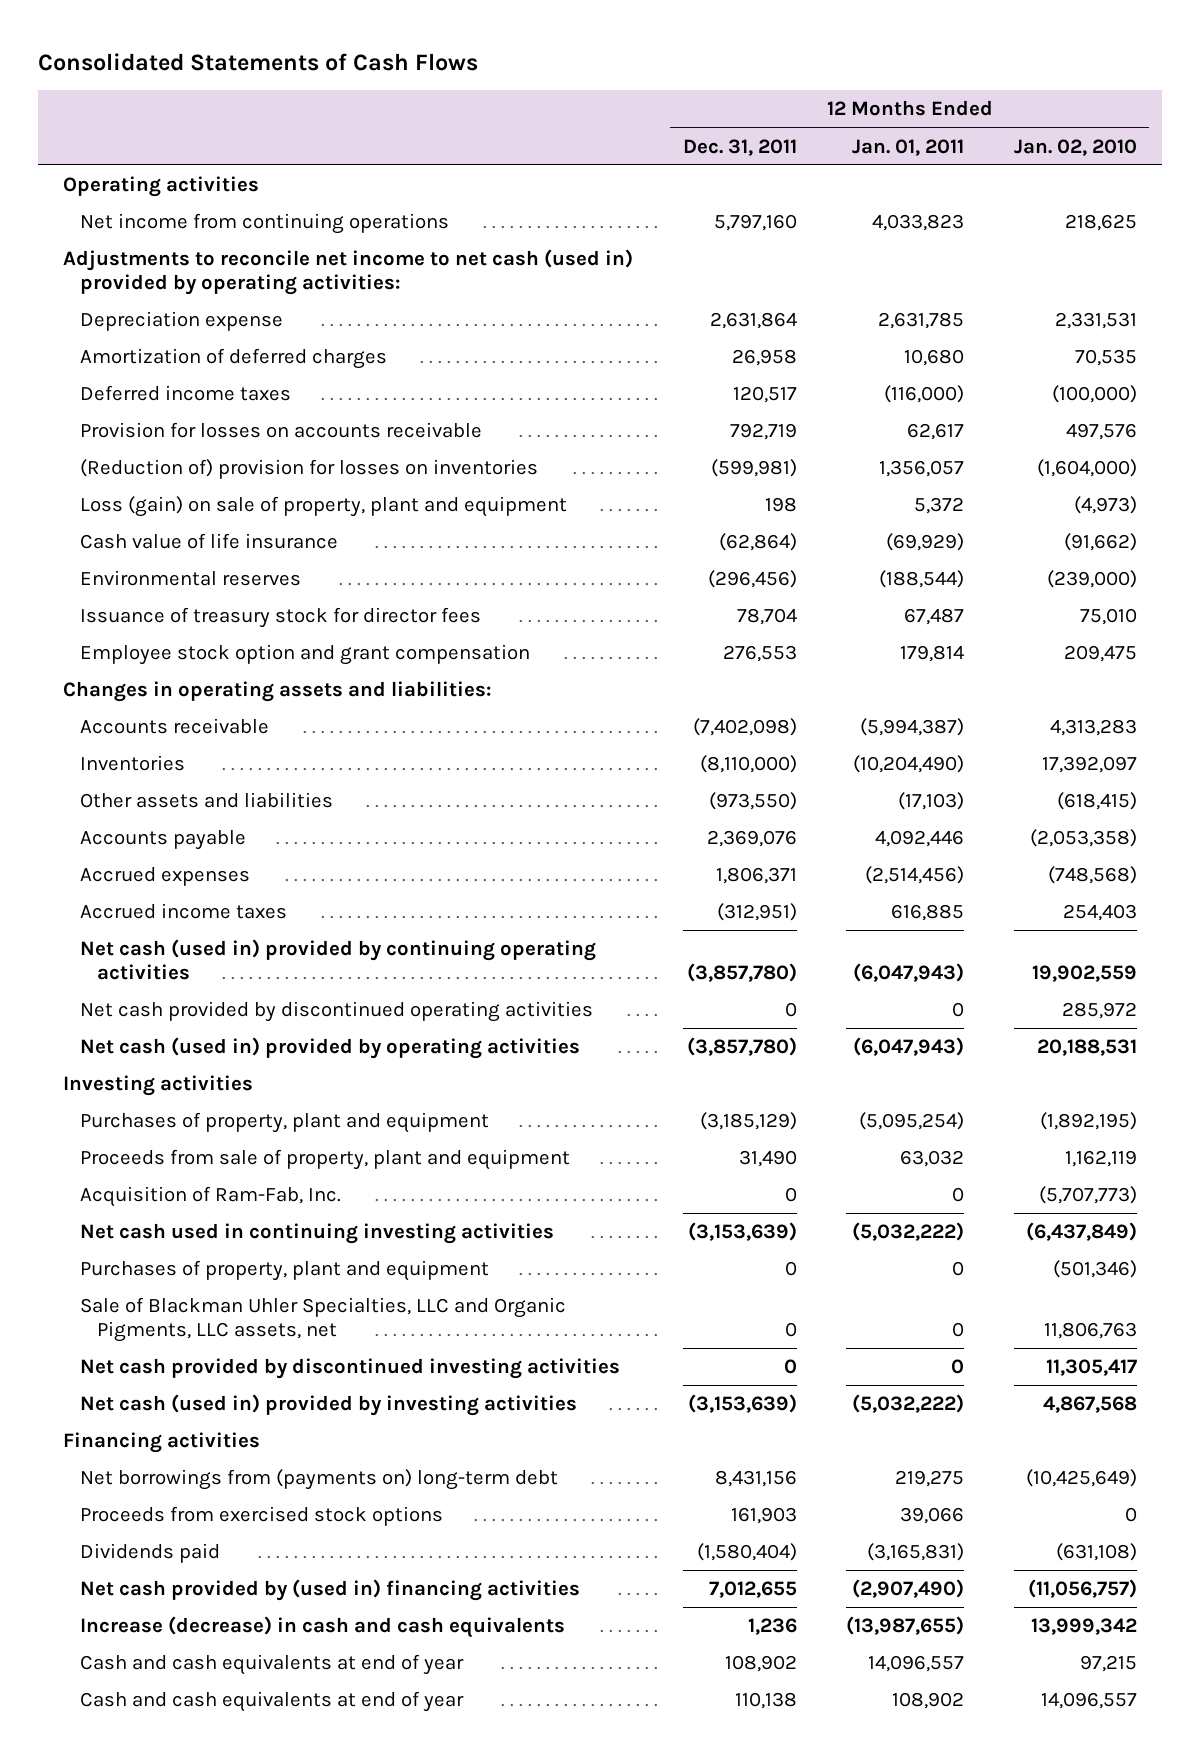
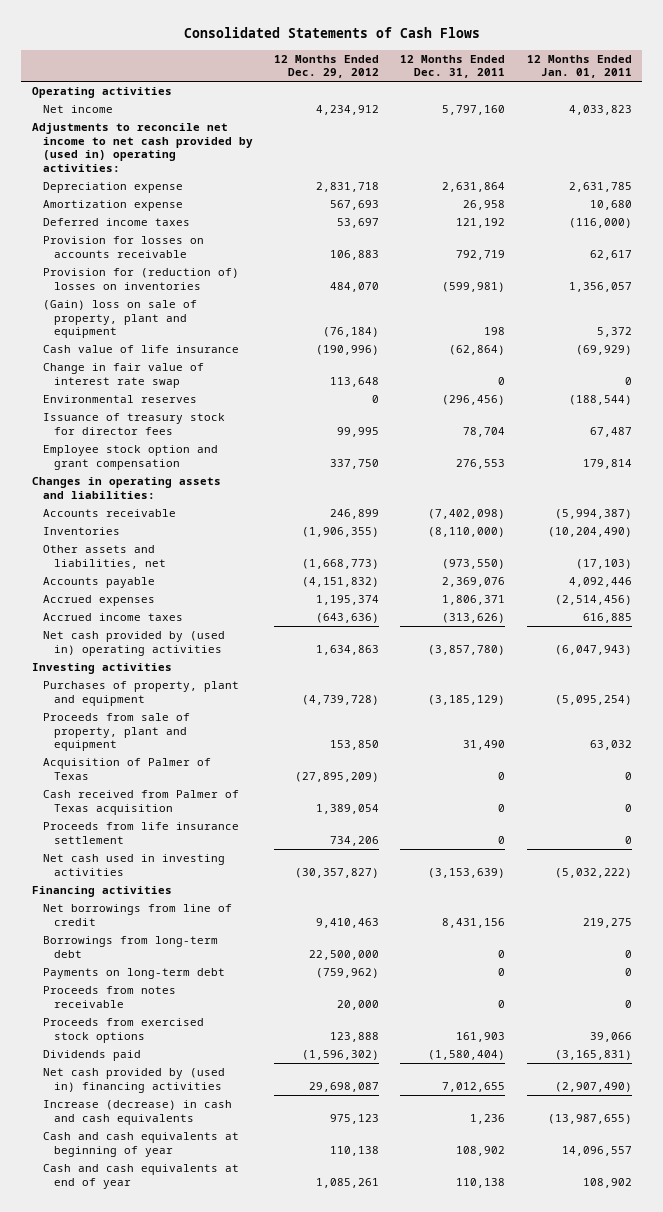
- | 12 Months Ended Dec. 31, 2011 | 12 Months Ended Jan. 01, 2011 | 12 Months Ended Jan. 02, 2010
+ | 12 Months Ended Dec. 29, 2012 | 12 Months Ended Dec. 31, 2011 | 12 Months Ended Jan. 01, 2011
- Net income from continuing operations | 5,797,160 | 4,033,823 | 218,625
- Adjustments to reconcile net income to net cash (used in) provided by operating activities:
+ Net income | 4,234,912 | 5,797,160 | 4,033,823
+ Adjustments to reconcile net income to net cash provided by (used in) operating activities:
- Amortization of deferred charges | 26,958 | 10,680 | 70,535
- Deferred income taxes | 120,517 | (116,000) | (100,000)
+ Amortization expense | 567,693 | 26,958 | 10,680
+ Deferred income taxes | 53,697 | 121,192 | (116,000)
- (Reduction of) provision for losses on inventories | (599,981) | 1,356,057 | (1,604,000)
- Loss (gain) on sale of property, plant and equipment | 198 | 5,372 | (4,973)
+ Provision for (reduction of) losses on inventories | 484,070 | (599,981) | 1,356,057
+ (Gain) loss on sale of property, plant and equipment | (76,184) | 198 | 5,372
+ Change in fair value of interest rate swap | 113,648 | 0 | 0
- Other assets and liabilities | (973,550) | (17,103) | (618,415)
+ Other assets and liabilities, net | (1,668,773) | (973,550) | (17,103)
- Accrued income taxes | (312,951) | 616,885 | 254,403
- Net cash (used in) provided by continuing operating activities | (3,857,780) | (6,047,943) | 19,902,559
- Net cash provided by discontinued operating activities | 0 | 0 | 285,972
- Net cash (used in) provided by operating activities | (3,857,780) | (6,047,943) | 20,188,531
+ Accrued income taxes | (643,636) | (313,626) | 616,885
+ Net cash provided by (used in) operating activities | 1,634,863 | (3,857,780) | (6,047,943)
- Acquisition of Ram-Fab, Inc. | 0 | 0 | (5,707,773)
- Net cash used in continuing investing activities | (3,153,639) | (5,032,222) | (6,437,849)
- Purchases of property, plant and equipment | 0 | 0 | (501,346)
- Sale of Blackman Uhler Specialties, LLC and Organic Pigments, LLC assets, net | 0 | 0 | 11,806,763
- Net cash provided by discontinued investing activities | 0 | 0 | 11,305,417
- Net cash (used in) provided by investing activities | (3,153,639) | (5,032,222) | 4,867,568
+ Acquisition of Palmer of Texas | (27,895,209) | 0 | 0
+ Cash received from Palmer of Texas acquisition | 1,389,054 | 0 | 0
+ Proceeds from life insurance settlement | 734,206 | 0 | 0
+ Net cash used in investing activities | (30,357,827) | (3,153,639) | (5,032,222)
- Net borrowings from (payments on) long-term debt | 8,431,156 | 219,275 | (10,425,649)
+ Net borrowings from line of credit | 9,410,463 | 8,431,156 | 219,275
+ Borrowings from long-term debt | 22,500,000 | 0 | 0
+ Payments on long-term debt | (759,962) | 0 | 0
+ Proceeds from notes receivable | 20,000 | 0 | 0
- Cash and cash equivalents at end of year | 108,902 | 14,096,557 | 97,215
+ Cash and cash equivalents at beginning of year | 110,138 | 108,902 | 14,096,557

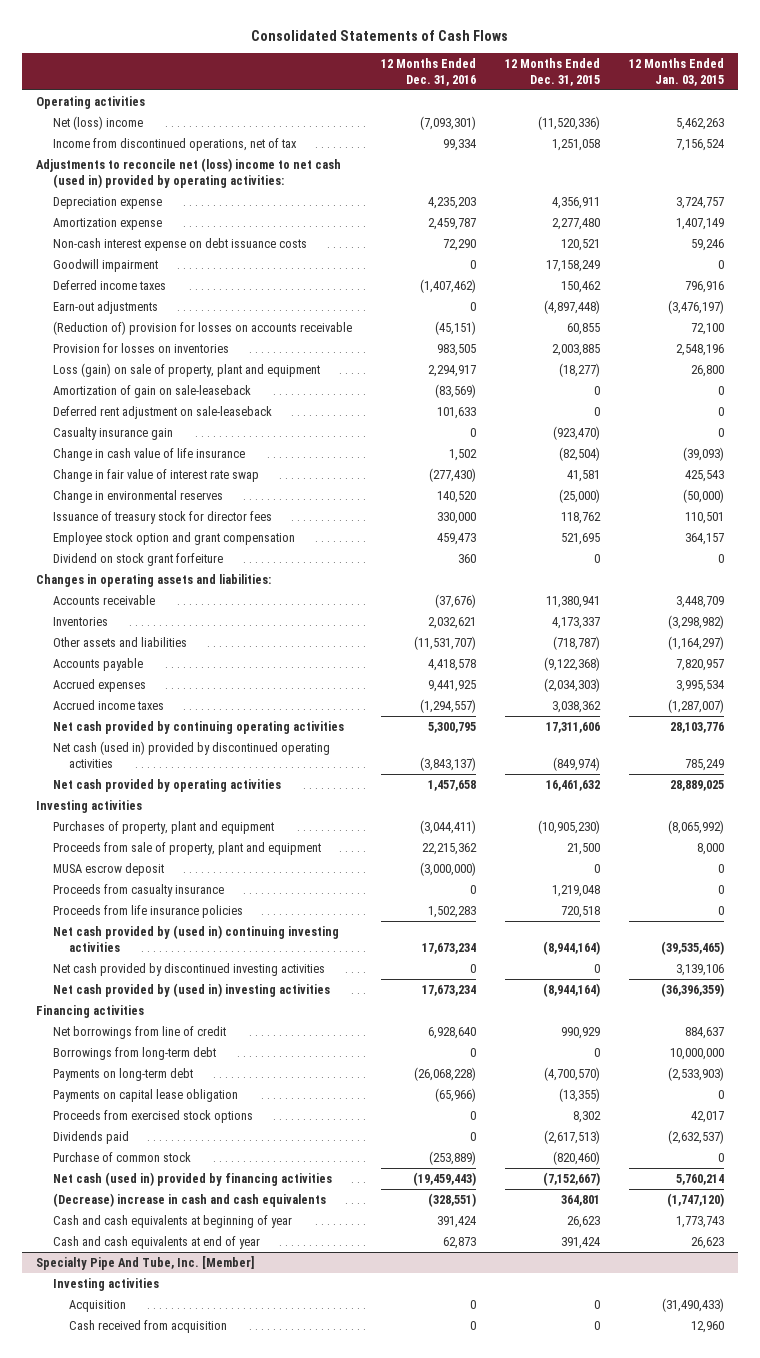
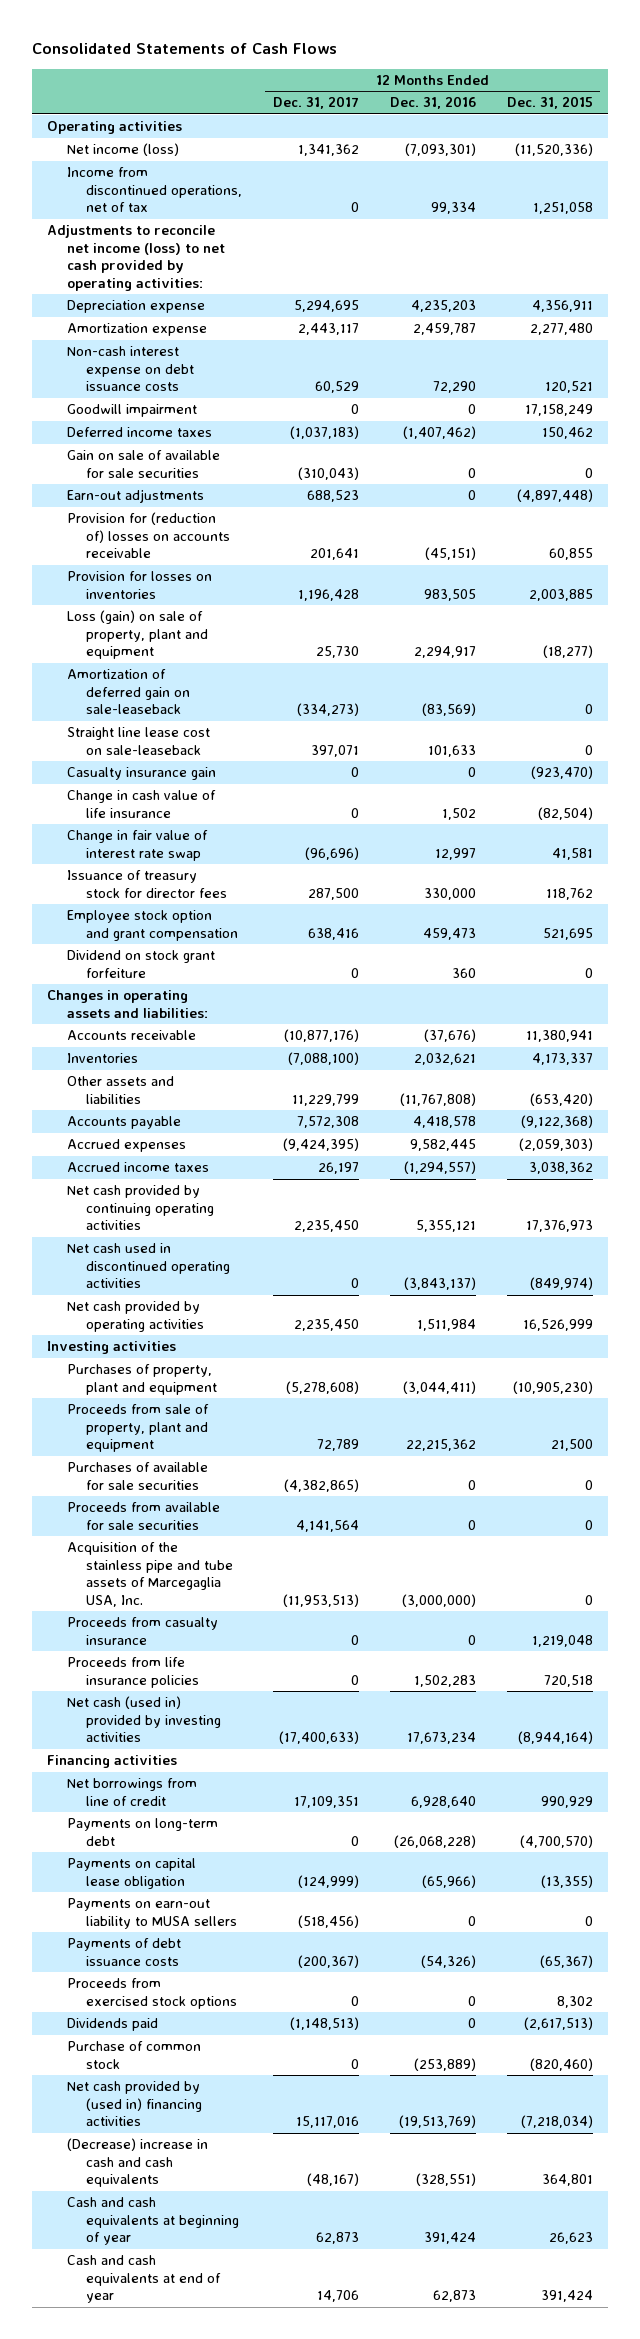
- | 12 Months Ended Dec. 31, 2016 | 12 Months Ended Dec. 31, 2015 | 12 Months Ended Jan. 03, 2015
+ | 12 Months Ended Dec. 31, 2017 | 12 Months Ended Dec. 31, 2016 | 12 Months Ended Dec. 31, 2015
- Net (loss) income | (7,093,301) | (11,520,336) | 5,462,263
+ Net income (loss) | 1,341,362 | (7,093,301) | (11,520,336)
- Adjustments to reconcile net (loss) income to net cash (used in) provided by operating activities:
+ Adjustments to reconcile net income (loss) to net cash provided by operating activities:
+ Gain on sale of available for sale securities | (310,043) | 0 | 0
- (Reduction of) provision for losses on accounts receivable | (45,151) | 60,855 | 72,100
+ Provision for (reduction of) losses on accounts receivable | 201,641 | (45,151) | 60,855
- Amortization of gain on sale-leaseback | (83,569) | 0 | 0
- Deferred rent adjustment on sale-leaseback | 101,633 | 0 | 0
+ Amortization of deferred gain on sale-leaseback | (334,273) | (83,569) | 0
+ Straight line lease cost on sale-leaseback | 397,071 | 101,633 | 0
- Change in fair value of interest rate swap | (277,430) | 41,581 | 425,543
- Change in environmental reserves | 140,520 | (25,000) | (50,000)
+ Change in fair value of interest rate swap | (96,696) | 12,997 | 41,581
- Other assets and liabilities | (11,531,707) | (718,787) | (1,164,297)
+ Other assets and liabilities | 11,229,799 | (11,767,808) | (653,420)
- Accrued expenses | 9,441,925 | (2,034,303) | 3,995,534
+ Accrued expenses | (9,424,395) | 9,582,445 | (2,059,303)
- Net cash provided by continuing operating activities | 5,300,795 | 17,311,606 | 28,103,776
- Net cash (used in) provided by discontinued operating activities | (3,843,137) | (849,974) | 785,249
- Net cash provided by operating activities | 1,457,658 | 16,461,632 | 28,889,025
+ Net cash provided by continuing operating activities | 2,235,450 | 5,355,121 | 17,376,973
+ Net cash used in discontinued operating activities | 0 | (3,843,137) | (849,974)
+ Net cash provided by operating activities | 2,235,450 | 1,511,984 | 16,526,999
- MUSA escrow deposit | (3,000,000) | 0 | 0
+ Purchases of available for sale securities | (4,382,865) | 0 | 0
+ Proceeds from available for sale securities | 4,141,564 | 0 | 0
+ Acquisition of the stainless pipe and tube assets of Marcegaglia USA, Inc. | (11,953,513) | (3,000,000) | 0
- Net cash provided by (used in) continuing investing activities | 17,673,234 | (8,944,164) | (39,535,465)
- Net cash provided by discontinued investing activities | 0 | 0 | 3,139,106
- Net cash provided by (used in) investing activities | 17,673,234 | (8,944,164) | (36,396,359)
+ Net cash (used in) provided by investing activities | (17,400,633) | 17,673,234 | (8,944,164)
- Borrowings from long-term debt | 0 | 0 | 10,000,000
+ Payments on earn-out liability to MUSA sellers | (518,456) | 0 | 0
+ Payments of debt issuance costs | (200,367) | (54,326) | (65,367)
- Net cash (used in) provided by financing activities | (19,459,443) | (7,152,667) | 5,760,214
+ Net cash provided by (used in) financing activities | 15,117,016 | (19,513,769) | (7,218,034)
- Specialty Pipe And Tube, Inc. [Member]
- Investing activities
- Acquisition | 0 | 0 | (31,490,433)
- Cash received from acquisition | 0 | 0 | 12,960

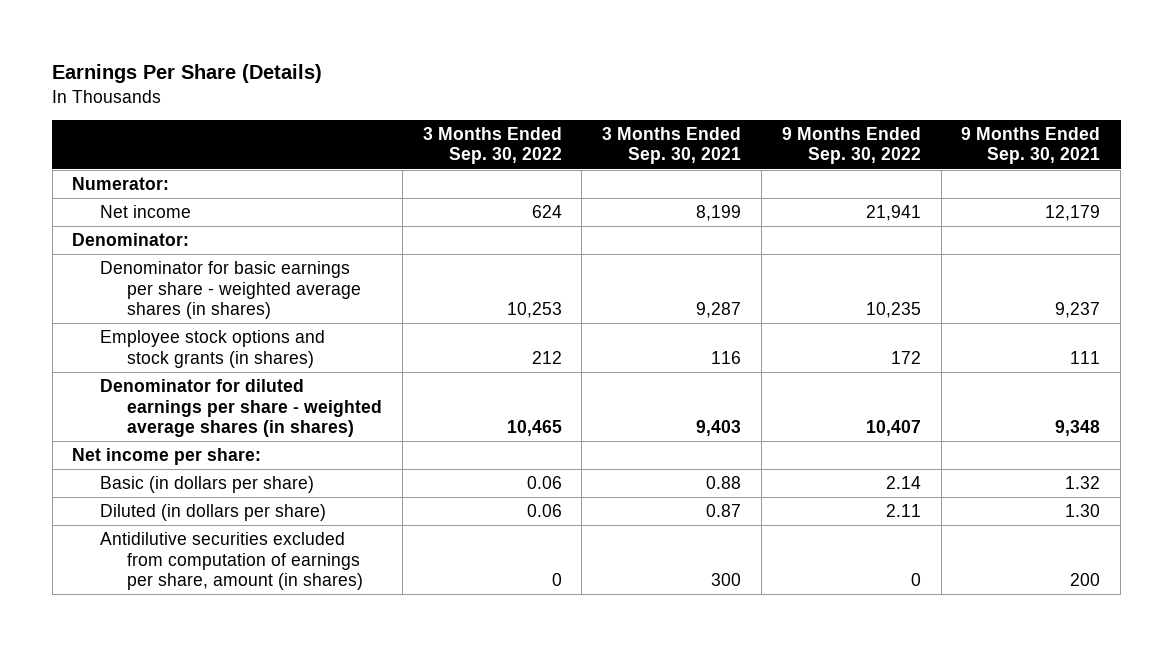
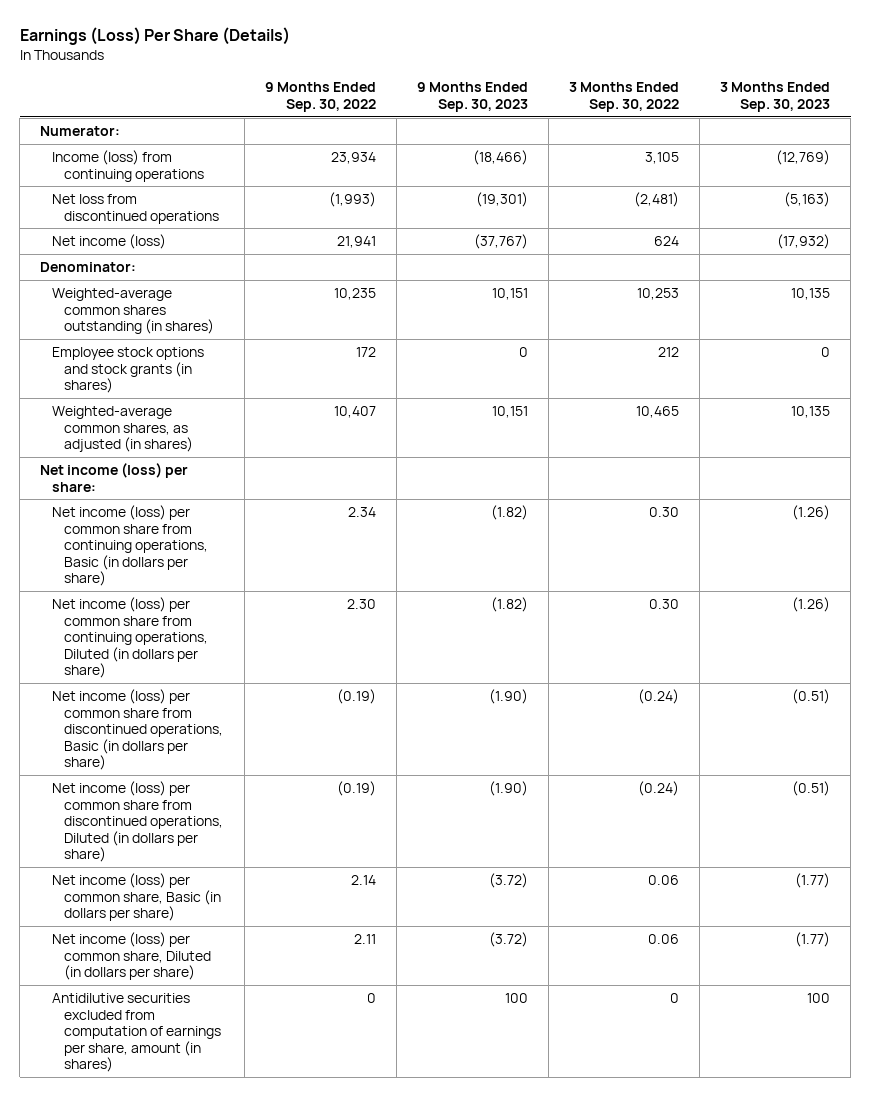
- Earnings Per Share (Details)
+ Earnings (Loss) Per Share (Details)
- | 3 Months Ended Sep. 30, 2022 | 3 Months Ended Sep. 30, 2021 | 9 Months Ended Sep. 30, 2022 | 9 Months Ended Sep. 30, 2021
+ | 9 Months Ended Sep. 30, 2022 | 9 Months Ended Sep. 30, 2023 | 3 Months Ended Sep. 30, 2022 | 3 Months Ended Sep. 30, 2023
- Net income | 624 | 8,199 | 21,941 | 12,179
+ Income (loss) from continuing operations | 23,934 | (18,466) | 3,105 | (12,769)
+ Net loss from discontinued operations | (1,993) | (19,301) | (2,481) | (5,163)
+ Net income (loss) | 21,941 | (37,767) | 624 | (17,932)
- Denominator for basic earnings per share - weighted average shares (in shares) | 10,253 | 9,287 | 10,235 | 9,237
+ Weighted-average common shares outstanding (in shares) | 10,235 | 10,151 | 10,253 | 10,135
- Denominator for diluted earnings per share - weighted average shares (in shares) | 10,465 | 9,403 | 10,407 | 9,348
- Net income per share:
- Basic (in dollars per share) | 0.06 | 0.88 | 2.14 | 1.32
- Diluted (in dollars per share) | 0.06 | 0.87 | 2.11 | 1.30
+ Weighted-average common shares, as adjusted (in shares) | 10,407 | 10,151 | 10,465 | 10,135
+ Net income (loss) per share:
+ Net income (loss) per common share from continuing operations, Basic (in dollars per share) | 2.34 | (1.82) | 0.30 | (1.26)
+ Net income (loss) per common share from continuing operations, Diluted (in dollars per share) | 2.30 | (1.82) | 0.30 | (1.26)
+ Net income (loss) per common share from discontinued operations, Basic (in dollars per share) | (0.19) | (1.90) | (0.24) | (0.51)
+ Net income (loss) per common share from discontinued operations, Diluted (in dollars per share) | (0.19) | (1.90) | (0.24) | (0.51)
+ Net income (loss) per common share, Basic (in dollars per share) | 2.14 | (3.72) | 0.06 | (1.77)
+ Net income (loss) per common share, Diluted (in dollars per share) | 2.11 | (3.72) | 0.06 | (1.77)

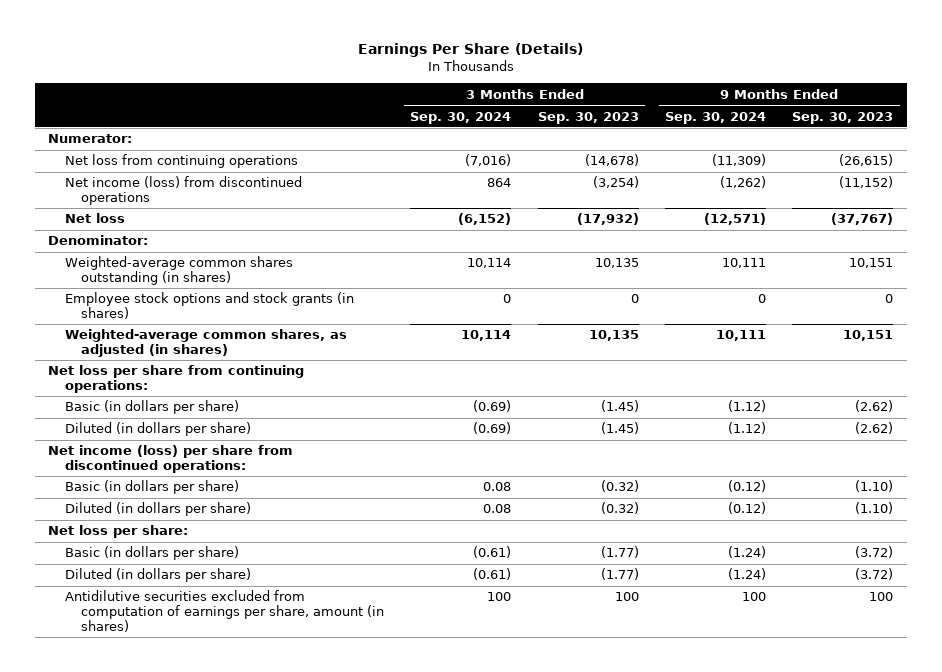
- Earnings (Loss) Per Share (Details)
+ Earnings Per Share (Details)
- | 9 Months Ended Sep. 30, 2022 | 9 Months Ended Sep. 30, 2023 | 3 Months Ended Sep. 30, 2022 | 3 Months Ended Sep. 30, 2023
+ | 3 Months Ended Sep. 30, 2024 | 3 Months Ended Sep. 30, 2023 | 9 Months Ended Sep. 30, 2024 | 9 Months Ended Sep. 30, 2023
- Income (loss) from continuing operations | 23,934 | (18,466) | 3,105 | (12,769)
- Net loss from discontinued operations | (1,993) | (19,301) | (2,481) | (5,163)
- Net income (loss) | 21,941 | (37,767) | 624 | (17,932)
+ Net loss from continuing operations | (7,016) | (14,678) | (11,309) | (26,615)
+ Net income (loss) from discontinued operations | 864 | (3,254) | (1,262) | (11,152)
+ Net loss | (6,152) | (17,932) | (12,571) | (37,767)
- Net income (loss) per share:
- Net income (loss) per common share from continuing operations, Basic (in dollars per share) | 2.34 | (1.82) | 0.30 | (1.26)
- Net income (loss) per common share from continuing operations, Diluted (in dollars per share) | 2.30 | (1.82) | 0.30 | (1.26)
- Net income (loss) per common share from discontinued operations, Basic (in dollars per share) | (0.19) | (1.90) | (0.24) | (0.51)
- Net income (loss) per common share from discontinued operations, Diluted (in dollars per share) | (0.19) | (1.90) | (0.24) | (0.51)
- Net income (loss) per common share, Basic (in dollars per share) | 2.14 | (3.72) | 0.06 | (1.77)
- Net income (loss) per common share, Diluted (in dollars per share) | 2.11 | (3.72) | 0.06 | (1.77)
+ Net loss per share from continuing operations:
+ Basic (in dollars per share) | (0.69) | (1.45) | (1.12) | (2.62)
+ Diluted (in dollars per share) | (0.69) | (1.45) | (1.12) | (2.62)
+ Net income (loss) per share from discontinued operations:
+ Basic (in dollars per share) | 0.08 | (0.32) | (0.12) | (1.10)
+ Diluted (in dollars per share) | 0.08 | (0.32) | (0.12) | (1.10)
+ Net loss per share:
+ Basic (in dollars per share) | (0.61) | (1.77) | (1.24) | (3.72)
+ Diluted (in dollars per share) | (0.61) | (1.77) | (1.24) | (3.72)

